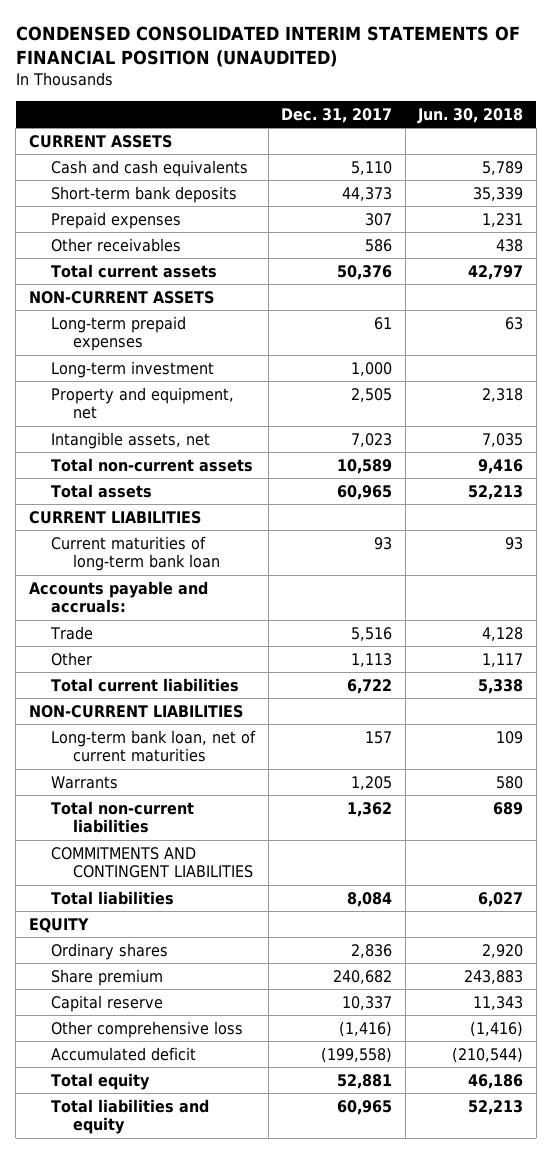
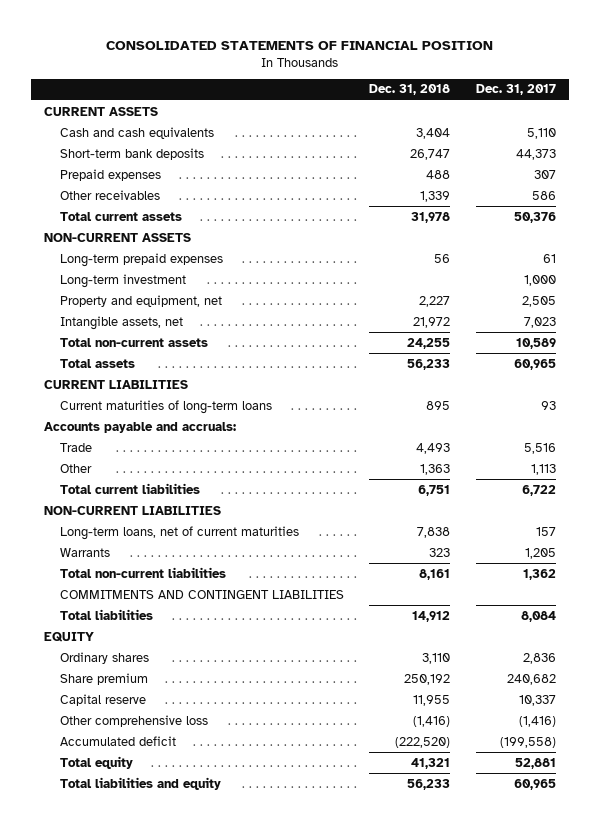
- CONDENSED CONSOLIDATED INTERIM STATEMENTS OF FINANCIAL POSITION (UNAUDITED)
+ CONSOLIDATED STATEMENTS OF FINANCIAL POSITION
- | Dec. 31, 2017 | Jun. 30, 2018
+ | Dec. 31, 2018 | Dec. 31, 2017
- Current maturities of long-term bank loan | 93 | 93
+ Current maturities of long-term loans | 895 | 93
- Long-term bank loan, net of current maturities | 157 | 109
+ Long-term loans, net of current maturities | 7,838 | 157

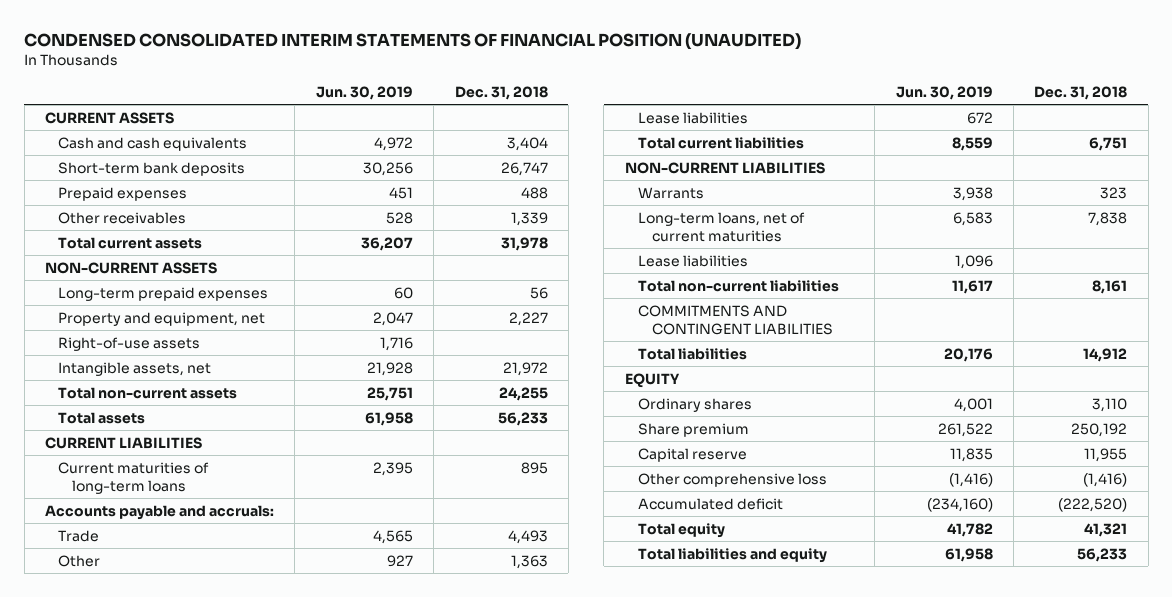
- CONSOLIDATED STATEMENTS OF FINANCIAL POSITION
+ CONDENSED CONSOLIDATED INTERIM STATEMENTS OF FINANCIAL POSITION (UNAUDITED)
- | Dec. 31, 2018 | Dec. 31, 2017
+ | Jun. 30, 2019 | Dec. 31, 2018
- Long-term investment | | 1,000
+ Right-of-use assets | 1,716 |
+ Lease liabilities | 672 |
moved down: Long-term loans, net of current maturities | 6,583 | 7,838
+ Lease liabilities | 1,096 |

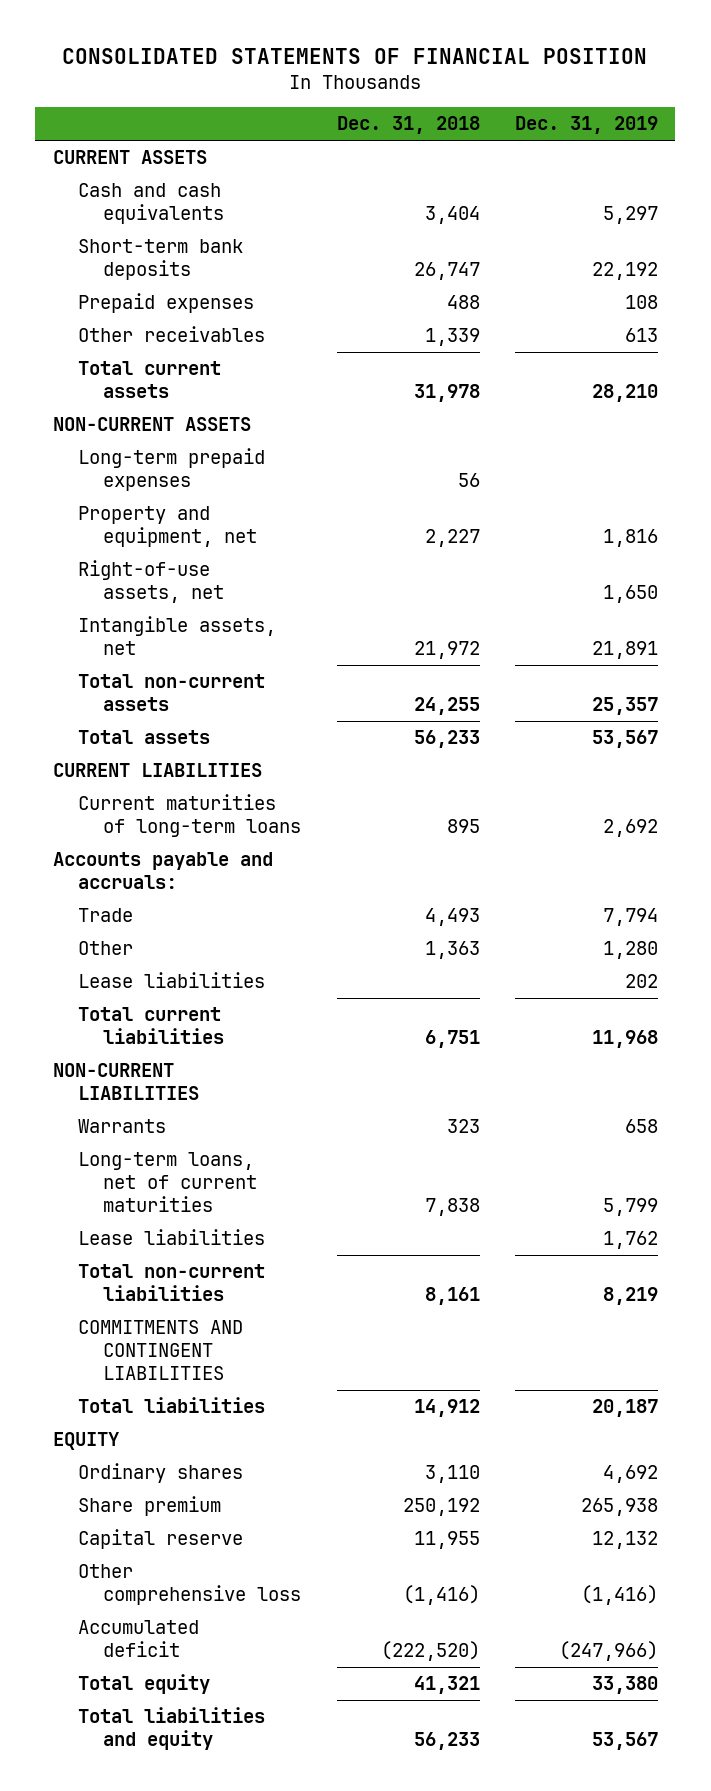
- CONDENSED CONSOLIDATED INTERIM STATEMENTS OF FINANCIAL POSITION (UNAUDITED)
+ CONSOLIDATED STATEMENTS OF FINANCIAL POSITION
- | Jun. 30, 2019 | Dec. 31, 2018
+ | Dec. 31, 2018 | Dec. 31, 2019
- Right-of-use assets | 1,716 |
+ Right-of-use assets, net | | 1,650

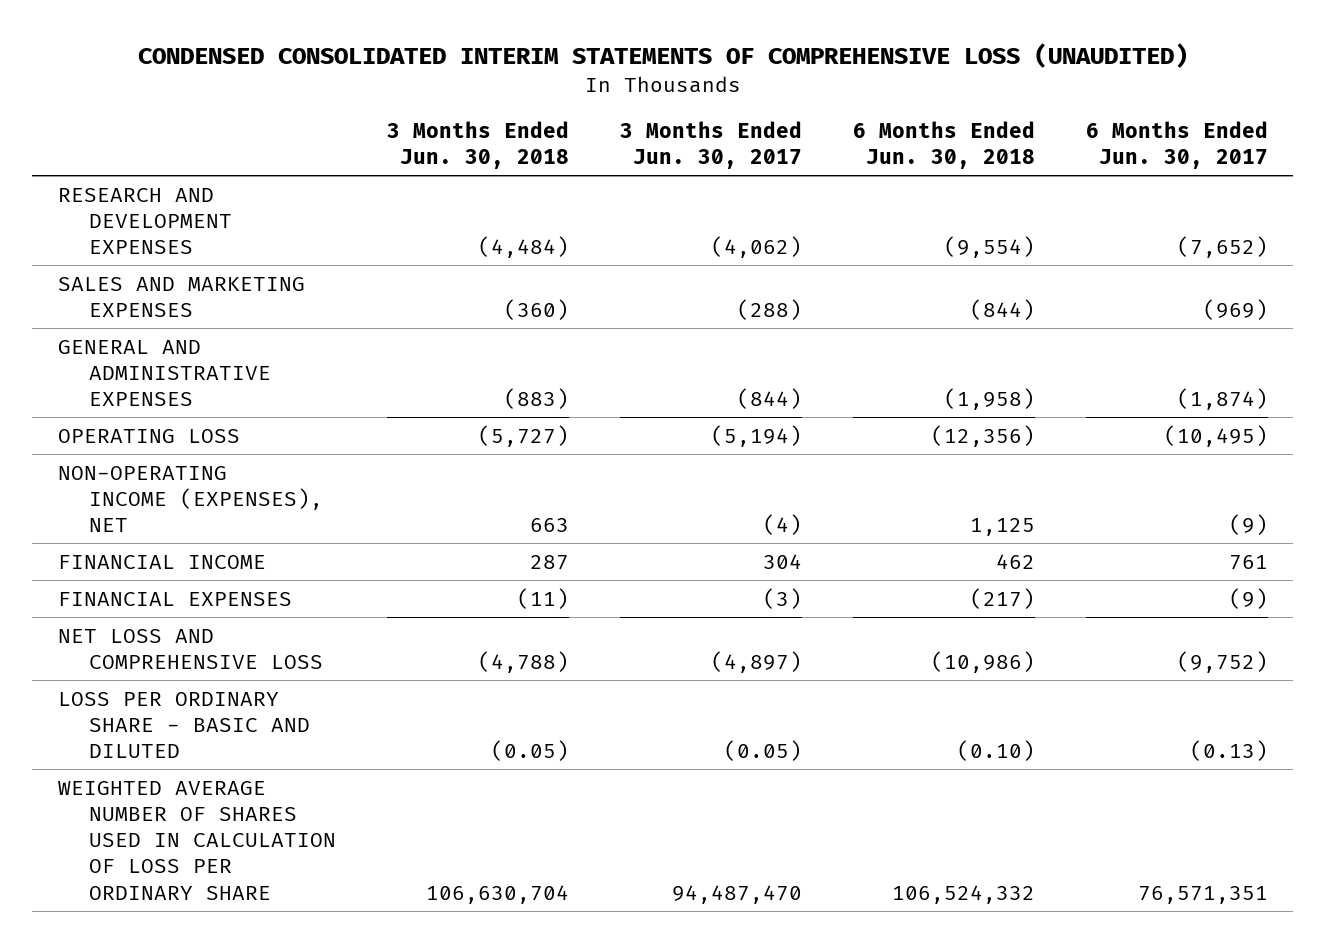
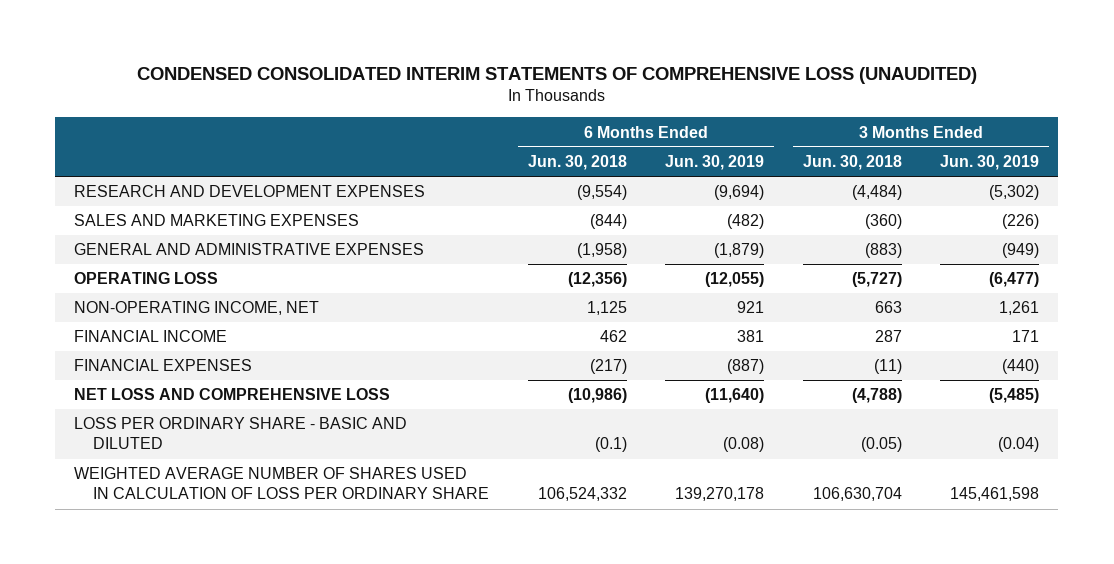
- | 3 Months Ended Jun. 30, 2018 | 3 Months Ended Jun. 30, 2017 | 6 Months Ended Jun. 30, 2018 | 6 Months Ended Jun. 30, 2017
+ | 6 Months Ended Jun. 30, 2018 | 6 Months Ended Jun. 30, 2019 | 3 Months Ended Jun. 30, 2018 | 3 Months Ended Jun. 30, 2019
- NON-OPERATING INCOME (EXPENSES), NET | 663 | (4) | 1,125 | (9)
+ NON-OPERATING INCOME, NET | 1,125 | 921 | 663 | 1,261
- LOSS PER ORDINARY SHARE - BASIC AND DILUTED | (0.05) | (0.05) | (0.10) | (0.13)
+ LOSS PER ORDINARY SHARE - BASIC AND DILUTED | (0.1) | (0.08) | (0.05) | (0.04)

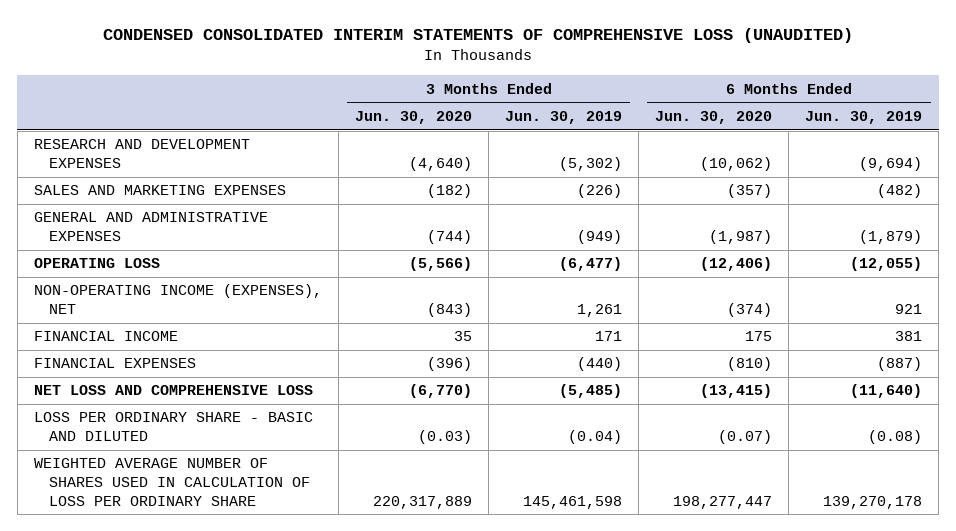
- | 6 Months Ended Jun. 30, 2018 | 6 Months Ended Jun. 30, 2019 | 3 Months Ended Jun. 30, 2018 | 3 Months Ended Jun. 30, 2019
+ | 3 Months Ended Jun. 30, 2020 | 3 Months Ended Jun. 30, 2019 | 6 Months Ended Jun. 30, 2020 | 6 Months Ended Jun. 30, 2019
- NON-OPERATING INCOME, NET | 1,125 | 921 | 663 | 1,261
+ NON-OPERATING INCOME (EXPENSES), NET | (843) | 1,261 | (374) | 921

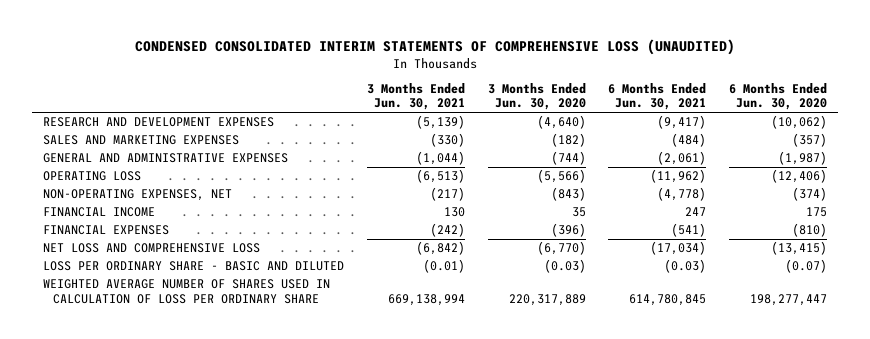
- | 3 Months Ended Jun. 30, 2020 | 3 Months Ended Jun. 30, 2019 | 6 Months Ended Jun. 30, 2020 | 6 Months Ended Jun. 30, 2019
+ | 3 Months Ended Jun. 30, 2021 | 3 Months Ended Jun. 30, 2020 | 6 Months Ended Jun. 30, 2021 | 6 Months Ended Jun. 30, 2020
- NON-OPERATING INCOME (EXPENSES), NET | (843) | 1,261 | (374) | 921
+ NON-OPERATING EXPENSES, NET | (217) | (843) | (4,778) | (374)

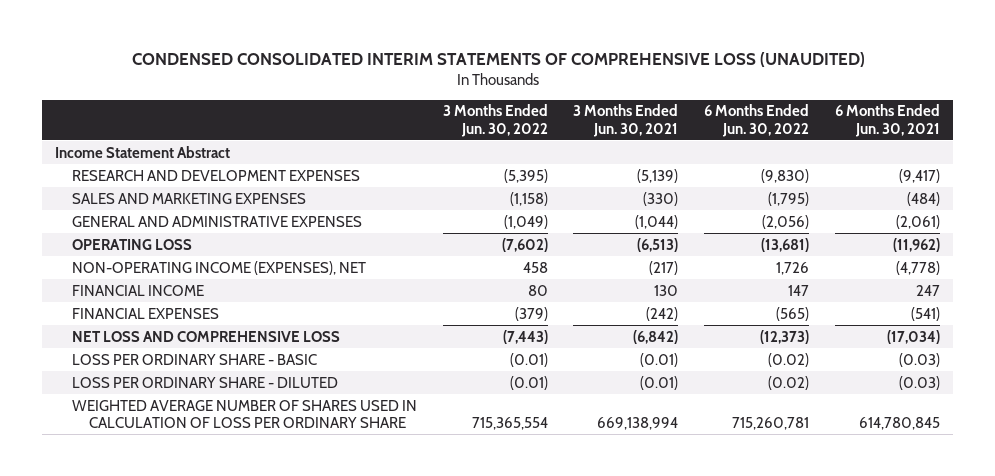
- | 3 Months Ended Jun. 30, 2021 | 3 Months Ended Jun. 30, 2020 | 6 Months Ended Jun. 30, 2021 | 6 Months Ended Jun. 30, 2020
+ | 3 Months Ended Jun. 30, 2022 | 3 Months Ended Jun. 30, 2021 | 6 Months Ended Jun. 30, 2022 | 6 Months Ended Jun. 30, 2021
+ Income Statement Abstract
- NON-OPERATING EXPENSES, NET | (217) | (843) | (4,778) | (374)
+ NON-OPERATING INCOME (EXPENSES), NET | 458 | (217) | 1,726 | (4,778)
- LOSS PER ORDINARY SHARE - BASIC AND DILUTED | (0.01) | (0.03) | (0.03) | (0.07)
+ LOSS PER ORDINARY SHARE - BASIC | (0.01) | (0.01) | (0.02) | (0.03)
+ LOSS PER ORDINARY SHARE - DILUTED | (0.01) | (0.01) | (0.02) | (0.03)

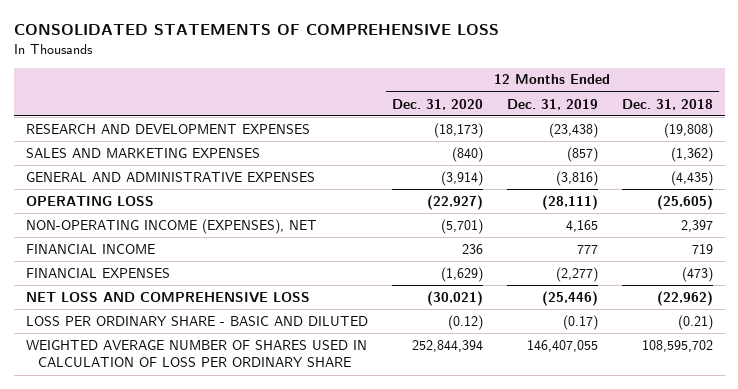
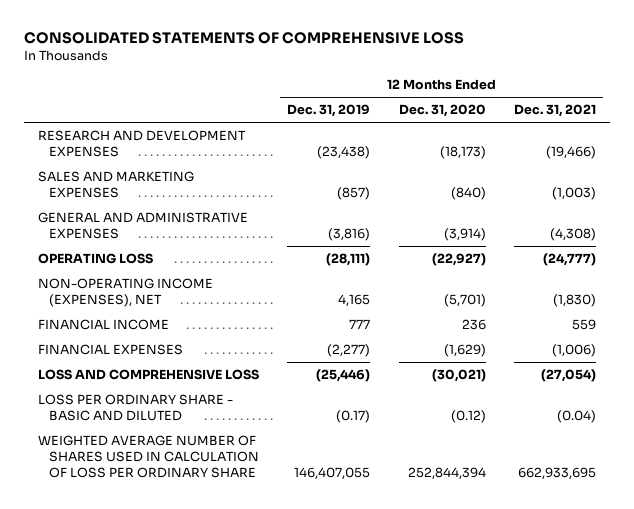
- | 12 Months Ended Dec. 31, 2020 | 12 Months Ended Dec. 31, 2019 | 12 Months Ended Dec. 31, 2018
+ | 12 Months Ended Dec. 31, 2019 | 12 Months Ended Dec. 31, 2020 | 12 Months Ended Dec. 31, 2021
- NET LOSS AND COMPREHENSIVE LOSS | (30,021) | (25,446) | (22,962)
+ LOSS AND COMPREHENSIVE LOSS | (25,446) | (30,021) | (27,054)

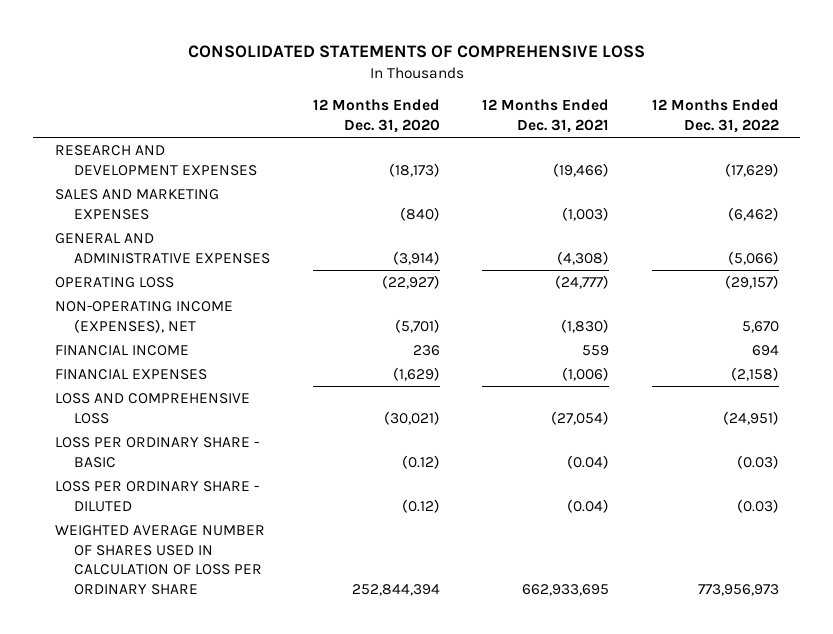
- | 12 Months Ended Dec. 31, 2019 | 12 Months Ended Dec. 31, 2020 | 12 Months Ended Dec. 31, 2021
+ | 12 Months Ended Dec. 31, 2020 | 12 Months Ended Dec. 31, 2021 | 12 Months Ended Dec. 31, 2022
- LOSS PER ORDINARY SHARE - BASIC AND DILUTED | (0.17) | (0.12) | (0.04)
+ LOSS PER ORDINARY SHARE - BASIC | (0.12) | (0.04) | (0.03)
+ LOSS PER ORDINARY SHARE - DILUTED | (0.12) | (0.04) | (0.03)

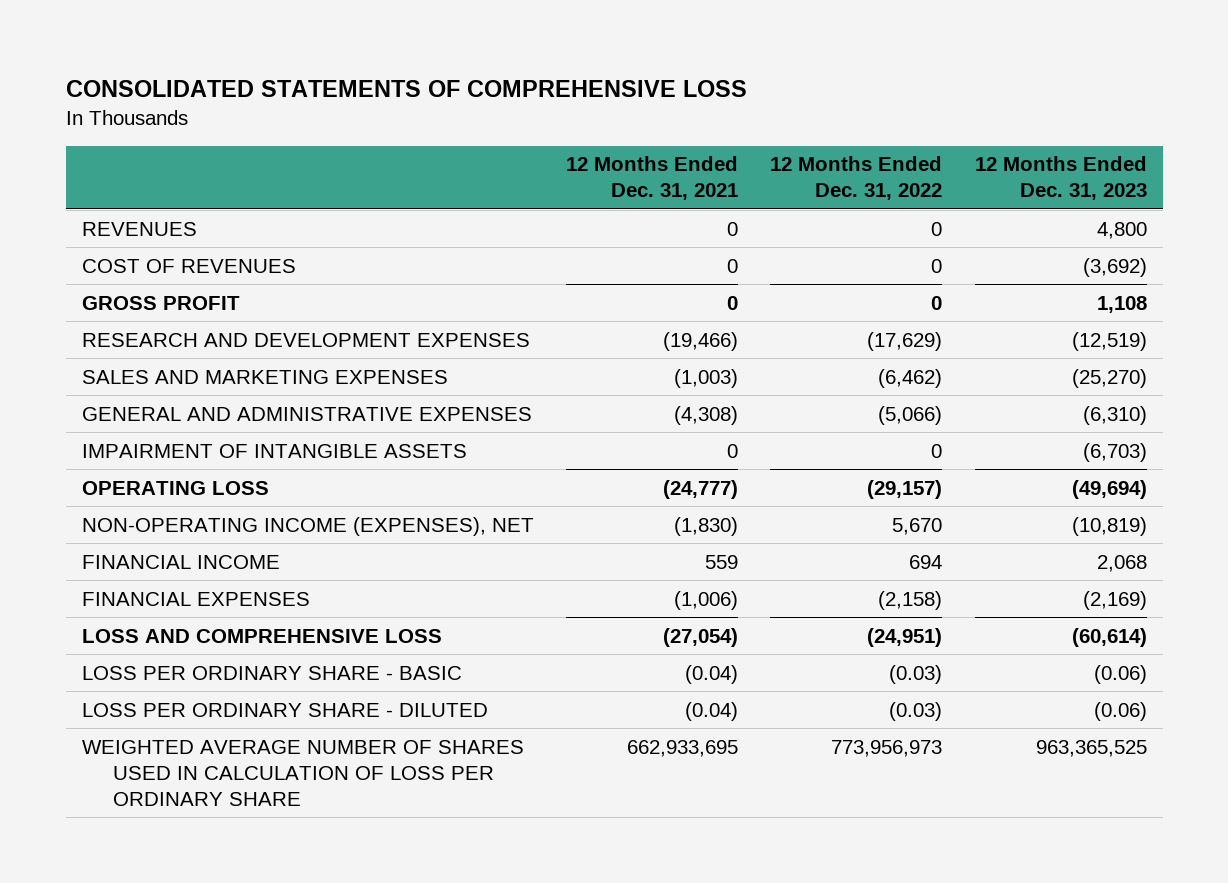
- | 12 Months Ended Dec. 31, 2020 | 12 Months Ended Dec. 31, 2021 | 12 Months Ended Dec. 31, 2022
+ | 12 Months Ended Dec. 31, 2021 | 12 Months Ended Dec. 31, 2022 | 12 Months Ended Dec. 31, 2023
+ REVENUES | 0 | 0 | 4,800
+ COST OF REVENUES | 0 | 0 | (3,692)
+ GROSS PROFIT | 0 | 0 | 1,108
+ IMPAIRMENT OF INTANGIBLE ASSETS | 0 | 0 | (6,703)

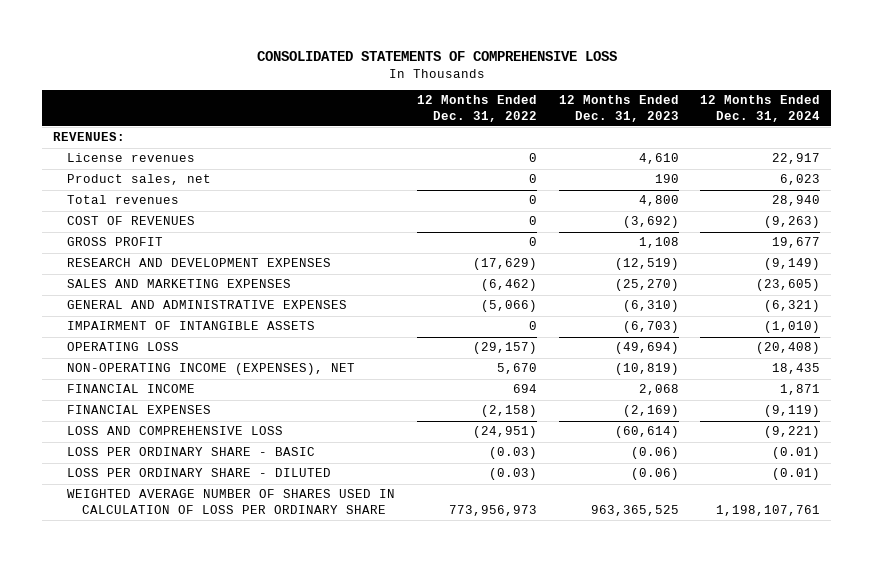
- | 12 Months Ended Dec. 31, 2021 | 12 Months Ended Dec. 31, 2022 | 12 Months Ended Dec. 31, 2023
+ | 12 Months Ended Dec. 31, 2022 | 12 Months Ended Dec. 31, 2023 | 12 Months Ended Dec. 31, 2024
- REVENUES | 0 | 0 | 4,800
+ REVENUES:
+ License revenues | 0 | 4,610 | 22,917
+ Product sales, net | 0 | 190 | 6,023
+ Total revenues | 0 | 4,800 | 28,940

